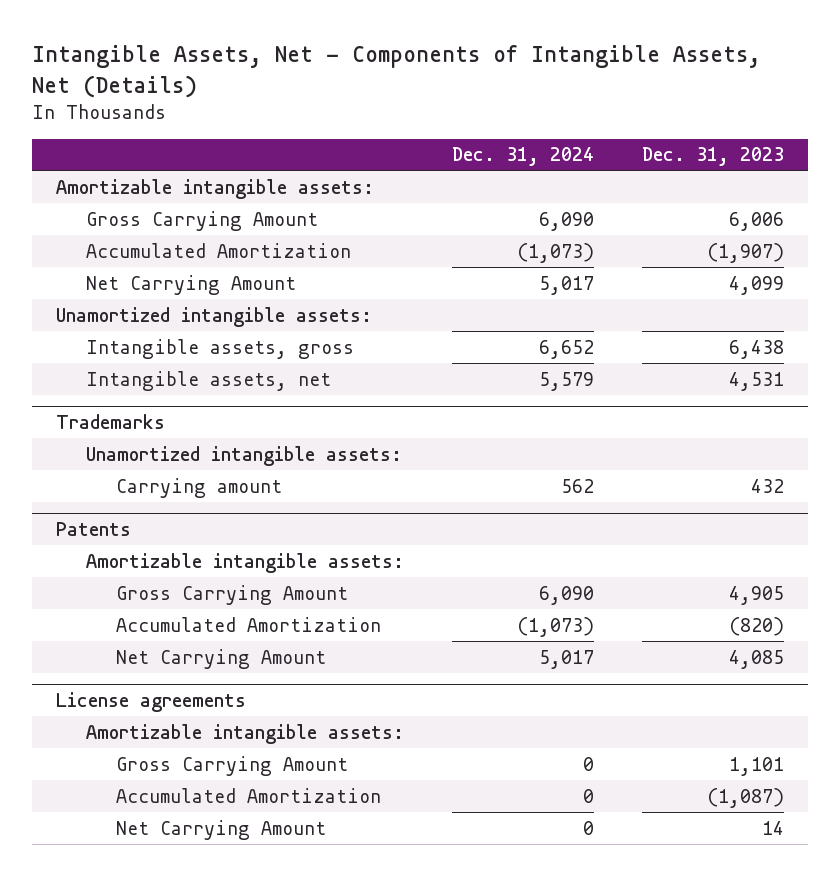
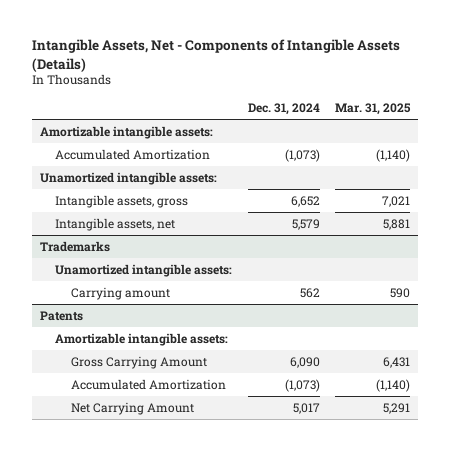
- Intangible Assets, Net - Components of Intangible Assets, Net (Details)
+ Intangible Assets, Net - Components of Intangible Assets (Details)
- | Dec. 31, 2024 | Dec. 31, 2023
+ | Dec. 31, 2024 | Mar. 31, 2025
- Gross Carrying Amount | 6,090 | 6,006
- Net Carrying Amount | 5,017 | 4,099
- License agreements
- Amortizable intangible assets:
- Gross Carrying Amount | 0 | 1,101
- Accumulated Amortization | 0 | (1,087)
- Net Carrying Amount | 0 | 14

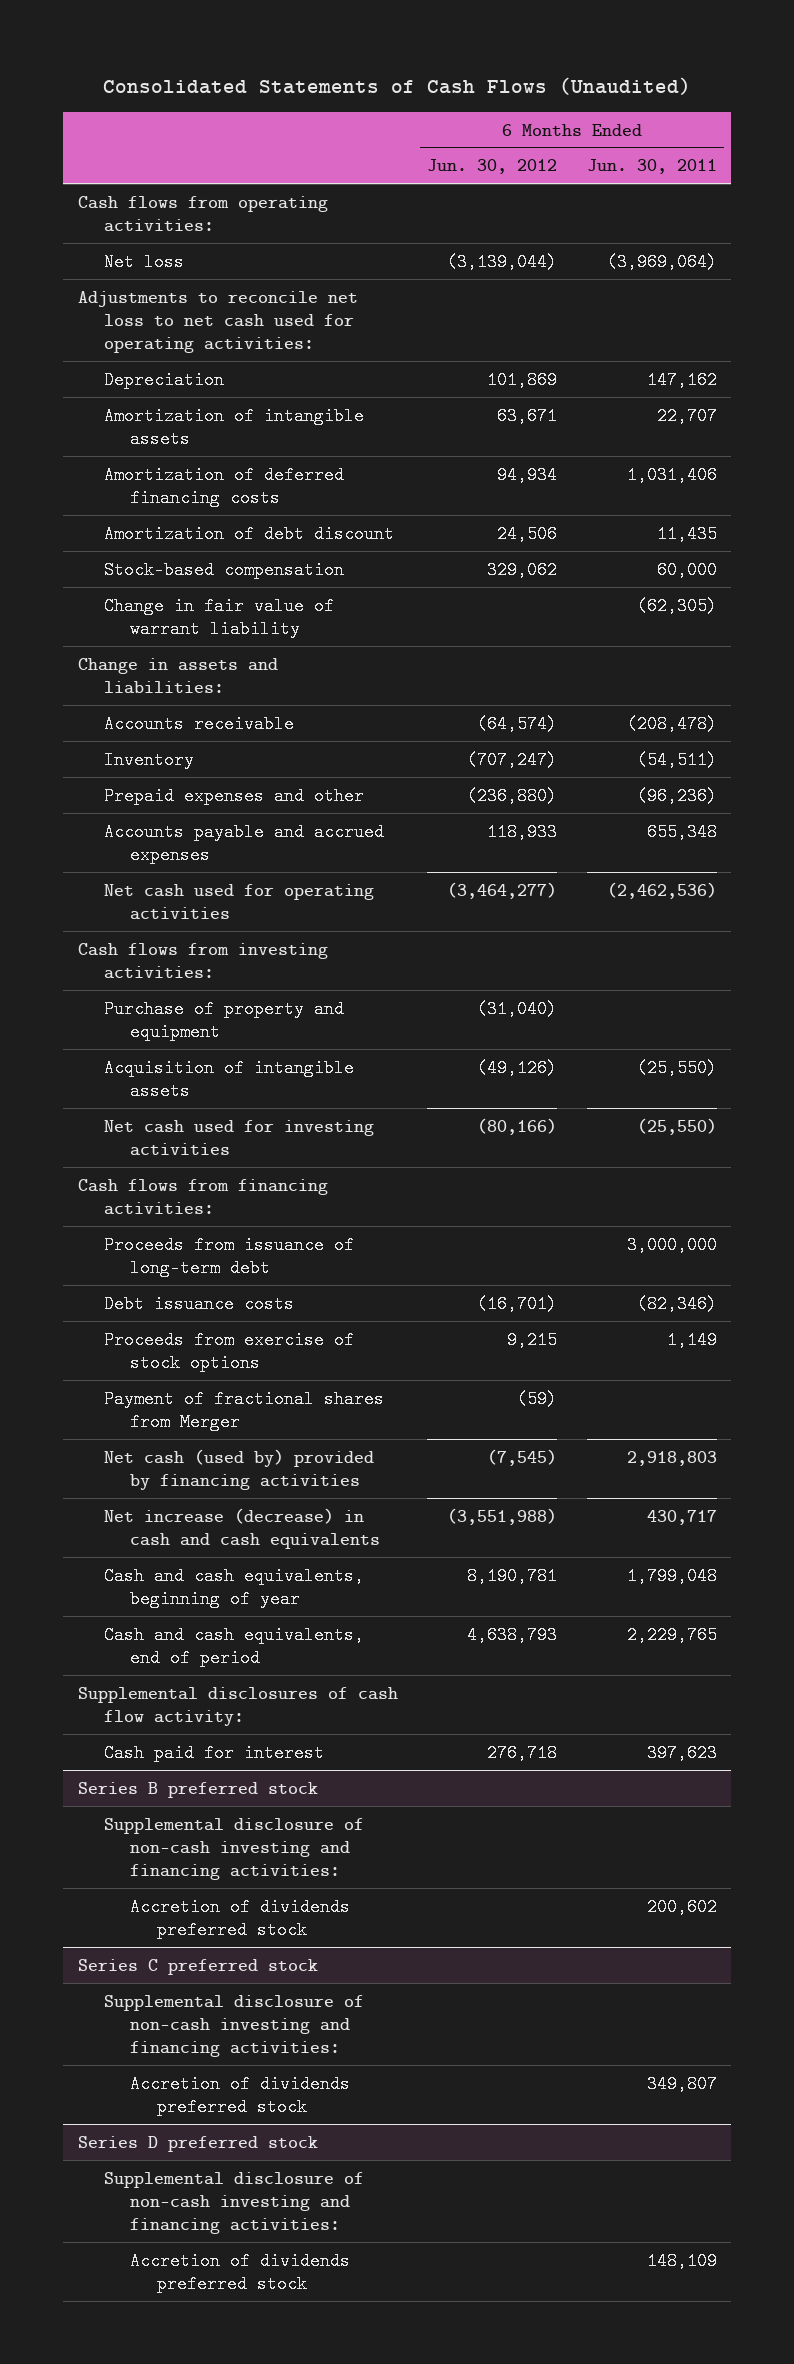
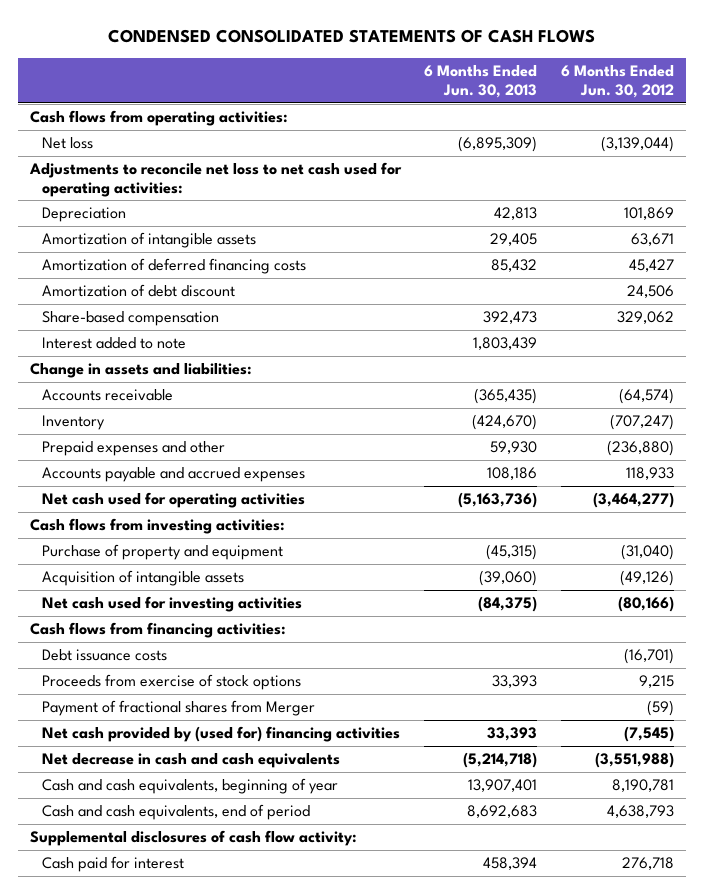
- Consolidated Statements of Cash Flows (Unaudited)
+ CONDENSED CONSOLIDATED STATEMENTS OF CASH FLOWS
- | 6 Months Ended Jun. 30, 2012 | 6 Months Ended Jun. 30, 2011
+ | 6 Months Ended Jun. 30, 2013 | 6 Months Ended Jun. 30, 2012
- Amortization of deferred financing costs | 94,934 | 1,031,406
+ Amortization of deferred financing costs | 85,432 | 45,427
- Stock-based compensation | 329,062 | 60,000
- Change in fair value of warrant liability | | (62,305)
+ Share-based compensation | 392,473 | 329,062
+ Interest added to note | 1,803,439 |
- Proceeds from issuance of long-term debt | | 3,000,000
- Net cash (used by) provided by financing activities | (7,545) | 2,918,803
- Net increase (decrease) in cash and cash equivalents | (3,551,988) | 430,717
+ Net cash provided by (used for) financing activities | 33,393 | (7,545)
+ Net decrease in cash and cash equivalents | (5,214,718) | (3,551,988)
- Series B preferred stock
- Supplemental disclosure of non-cash investing and financing activities:
- Accretion of dividends preferred stock | | 200,602
- Series C preferred stock
- Supplemental disclosure of non-cash investing and financing activities:
- Accretion of dividends preferred stock | | 349,807
- Series D preferred stock
- Supplemental disclosure of non-cash investing and financing activities:
- Accretion of dividends preferred stock | | 148,109

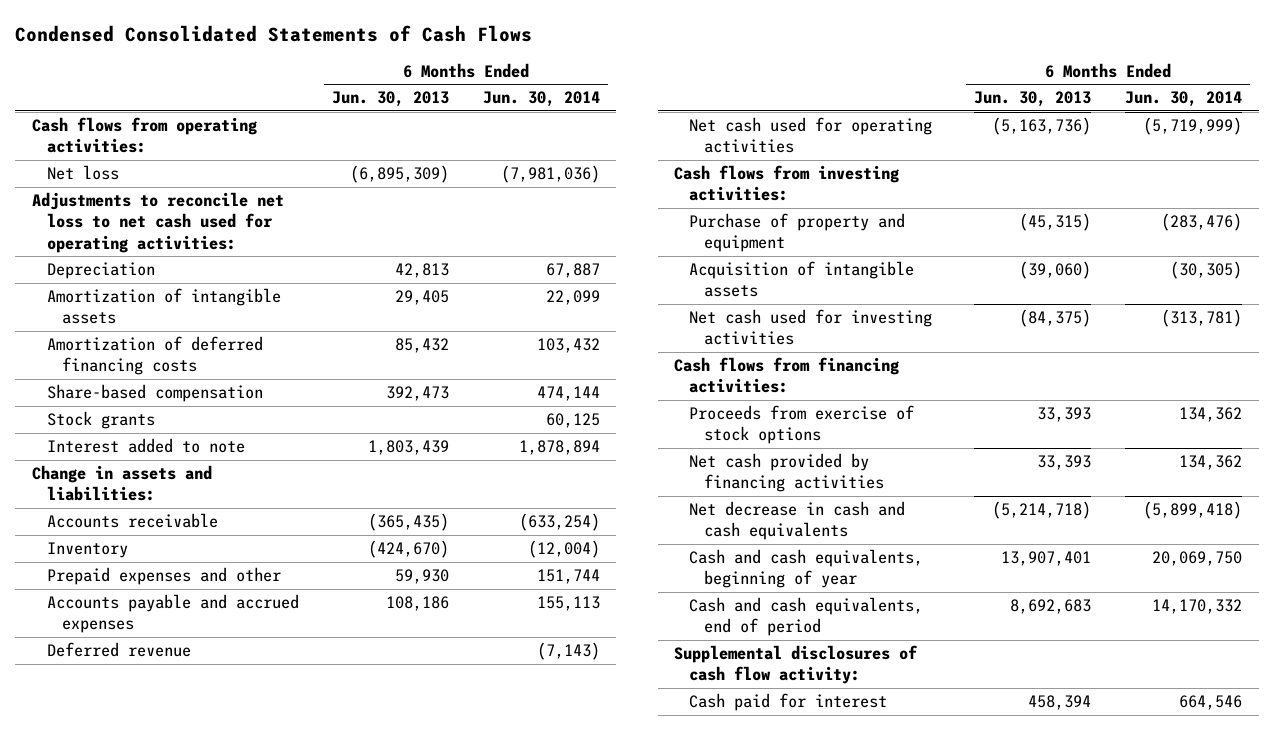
- CONDENSED CONSOLIDATED STATEMENTS OF CASH FLOWS
+ Condensed Consolidated Statements of Cash Flows
- | 6 Months Ended Jun. 30, 2013 | 6 Months Ended Jun. 30, 2012
+ | 6 Months Ended Jun. 30, 2013 | 6 Months Ended Jun. 30, 2014
- Amortization of debt discount | | 24,506
+ Stock grants | | 60,125
+ Deferred revenue | | (7,143)
- Debt issuance costs | | (16,701)
- Payment of fractional shares from Merger | | (59)
- Net cash provided by (used for) financing activities | 33,393 | (7,545)
+ Net cash provided by financing activities | 33,393 | 134,362

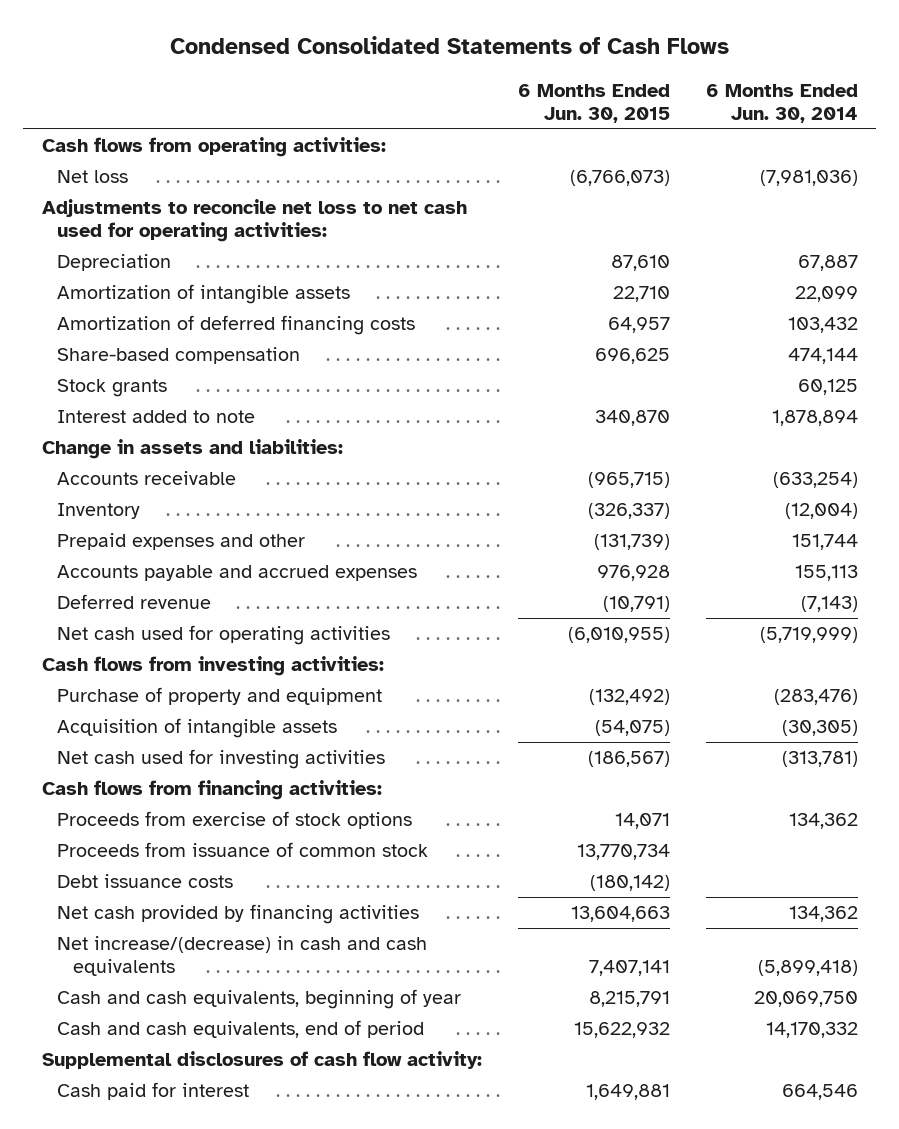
- | 6 Months Ended Jun. 30, 2013 | 6 Months Ended Jun. 30, 2014
+ | 6 Months Ended Jun. 30, 2015 | 6 Months Ended Jun. 30, 2014
+ Proceeds from issuance of common stock | 13,770,734 |
+ Debt issuance costs | (180,142) |
- Net decrease in cash and cash equivalents | (5,214,718) | (5,899,418)
+ Net increase/(decrease) in cash and cash equivalents | 7,407,141 | (5,899,418)

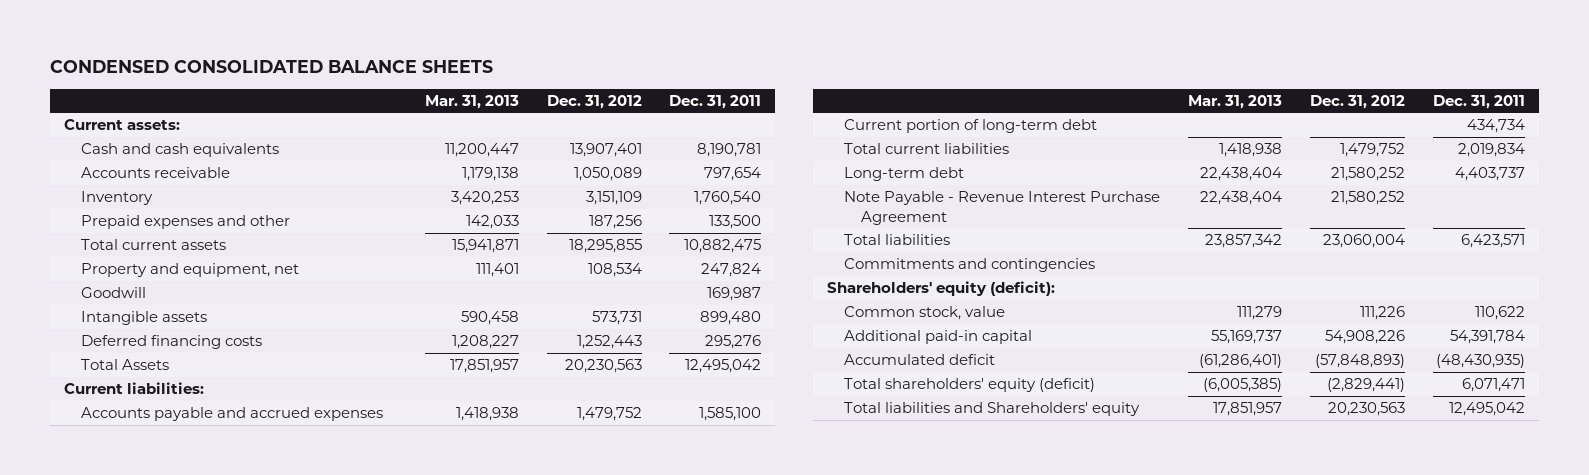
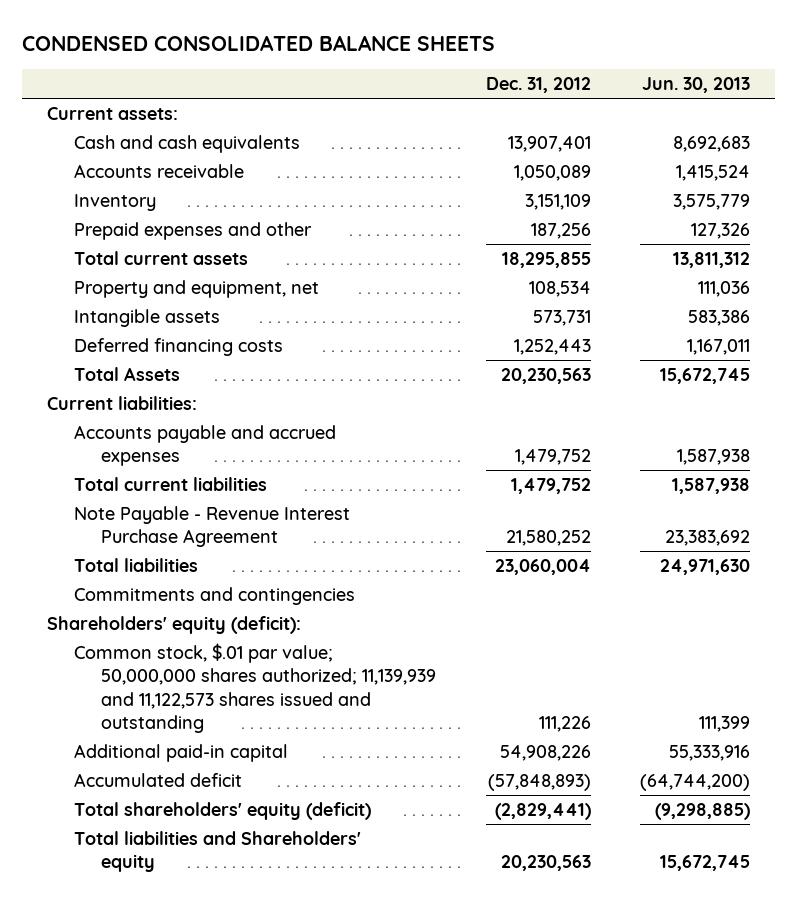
- | Mar. 31, 2013 | Dec. 31, 2012 | Dec. 31, 2011
+ | Dec. 31, 2012 | Jun. 30, 2013
- Goodwill | | | 169,987
- Current portion of long-term debt | | | 434,734
- Long-term debt | 22,438,404 | 21,580,252 | 4,403,737
- Common stock, value | 111,279 | 111,226 | 110,622
+ Common stock, $.01 par value; 50,000,000 shares authorized; 11,139,939 and 11,122,573 shares issued and outstanding | 111,226 | 111,399

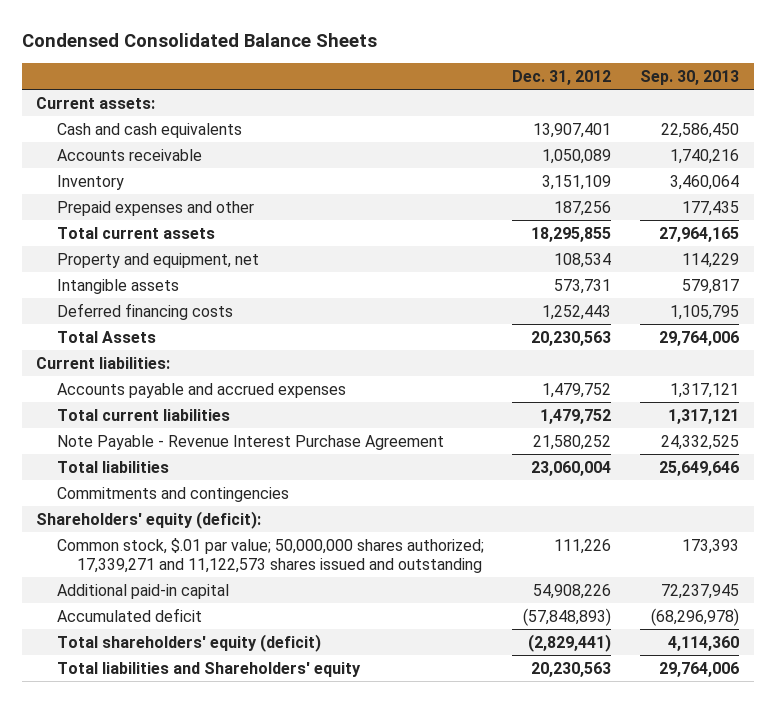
- CONDENSED CONSOLIDATED BALANCE SHEETS
+ Condensed Consolidated Balance Sheets
- | Dec. 31, 2012 | Jun. 30, 2013
+ | Dec. 31, 2012 | Sep. 30, 2013
- Common stock, $.01 par value; 50,000,000 shares authorized; 11,139,939 and 11,122,573 shares issued and outstanding | 111,226 | 111,399
+ Common stock, $.01 par value; 50,000,000 shares authorized; 17,339,271 and 11,122,573 shares issued and outstanding | 111,226 | 173,393

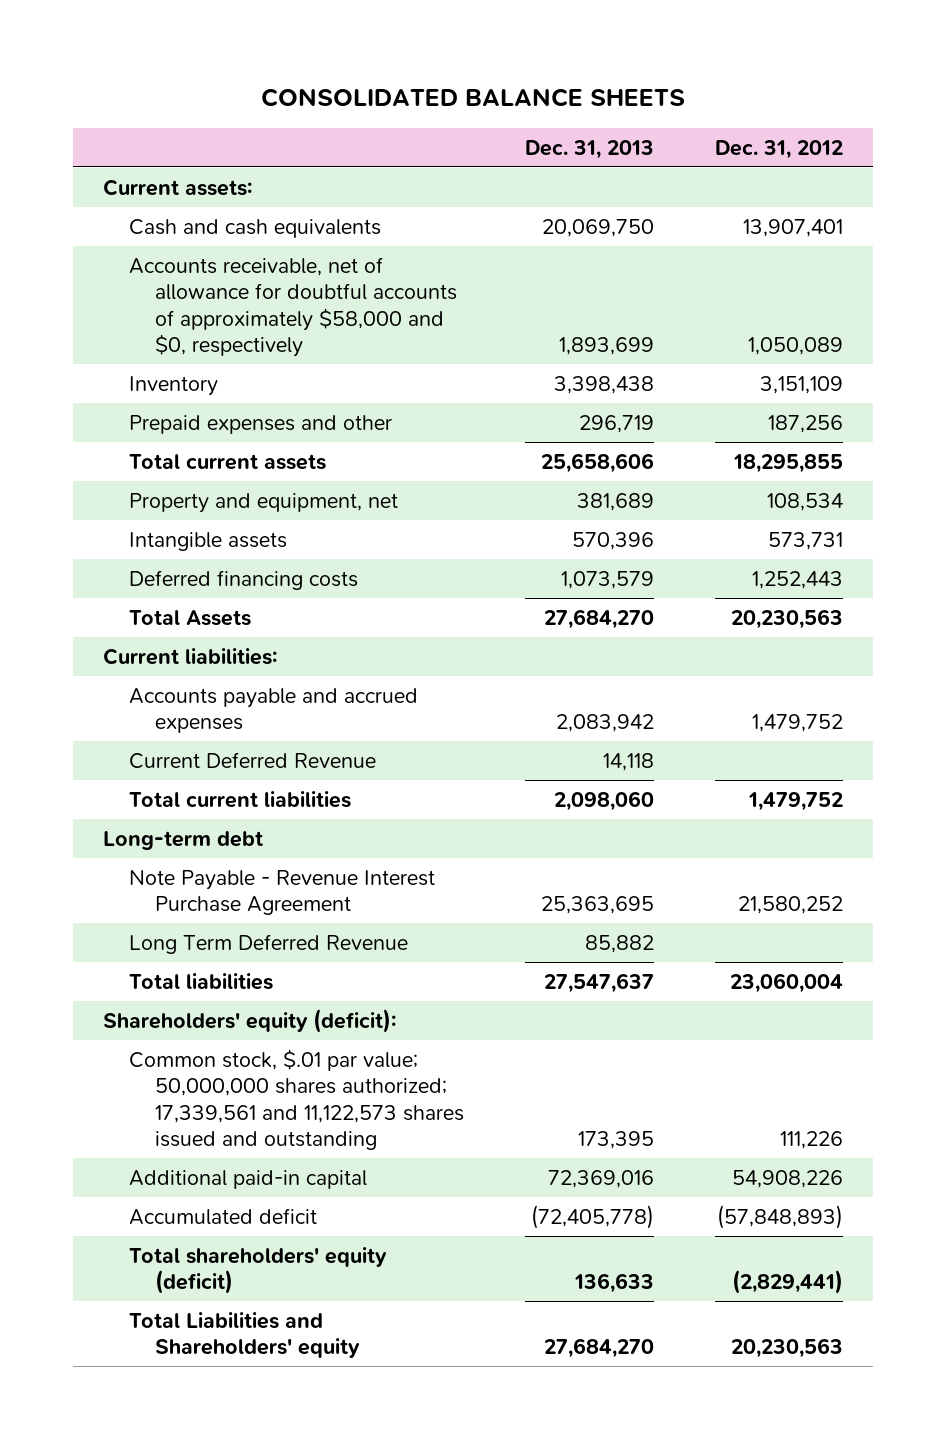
- Condensed Consolidated Balance Sheets
+ CONSOLIDATED BALANCE SHEETS
- | Dec. 31, 2012 | Sep. 30, 2013
+ | Dec. 31, 2013 | Dec. 31, 2012
- Accounts receivable | 1,050,089 | 1,740,216
+ Accounts receivable, net of allowance for doubtful accounts of approximately $58,000 and $0, respectively | 1,893,699 | 1,050,089
+ Current Deferred Revenue | 14,118 |
+ Long-term debt
+ Long Term Deferred Revenue | 85,882 |
- Commitments and contingencies
- Common stock, $.01 par value; 50,000,000 shares authorized; 17,339,271 and 11,122,573 shares issued and outstanding | 111,226 | 173,393
+ Common stock, $.01 par value; 50,000,000 shares authorized; 17,339,561 and 11,122,573 shares issued and outstanding | 173,395 | 111,226
- Total liabilities and Shareholders' equity | 20,230,563 | 29,764,006
+ Total Liabilities and Shareholders' equity | 27,684,270 | 20,230,563

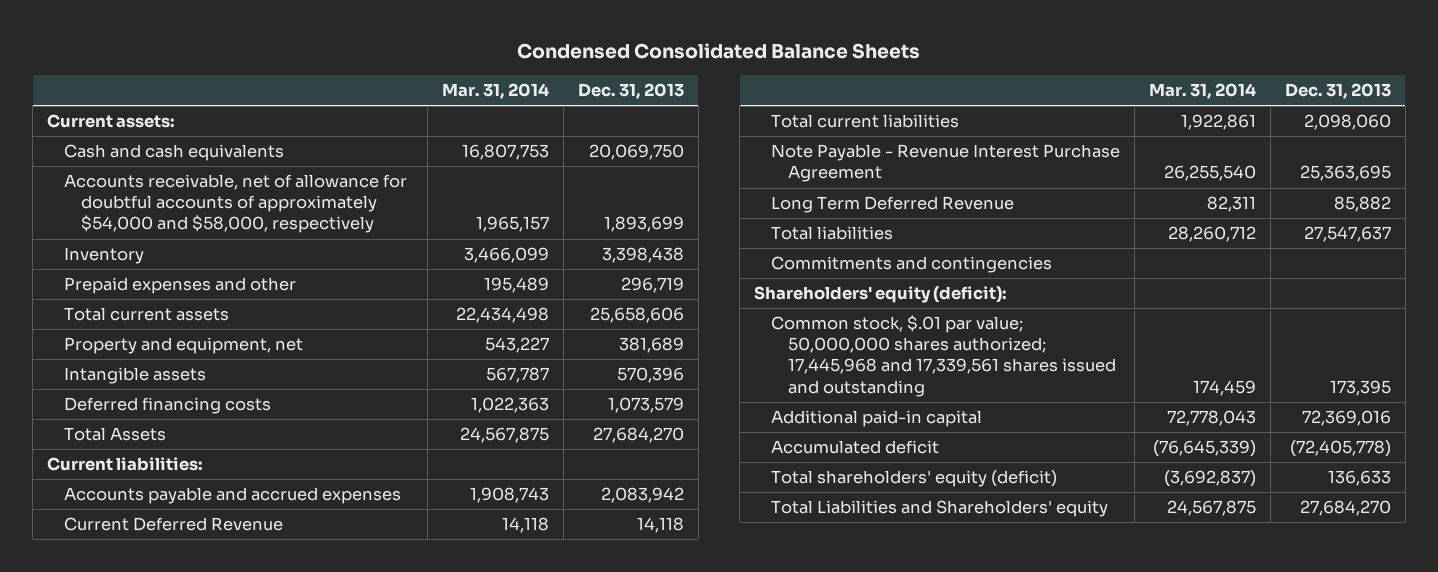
- CONSOLIDATED BALANCE SHEETS
+ Condensed Consolidated Balance Sheets
- | Dec. 31, 2013 | Dec. 31, 2012
+ | Mar. 31, 2014 | Dec. 31, 2013
- Accounts receivable, net of allowance for doubtful accounts of approximately $58,000 and $0, respectively | 1,893,699 | 1,050,089
+ Accounts receivable, net of allowance for doubtful accounts of approximately $54,000 and $58,000, respectively | 1,965,157 | 1,893,699
- Long-term debt
+ Commitments and contingencies
- Common stock, $.01 par value; 50,000,000 shares authorized; 17,339,561 and 11,122,573 shares issued and outstanding | 173,395 | 111,226
+ Common stock, $.01 par value; 50,000,000 shares authorized; 17,445,968 and 17,339,561 shares issued and outstanding | 174,459 | 173,395

